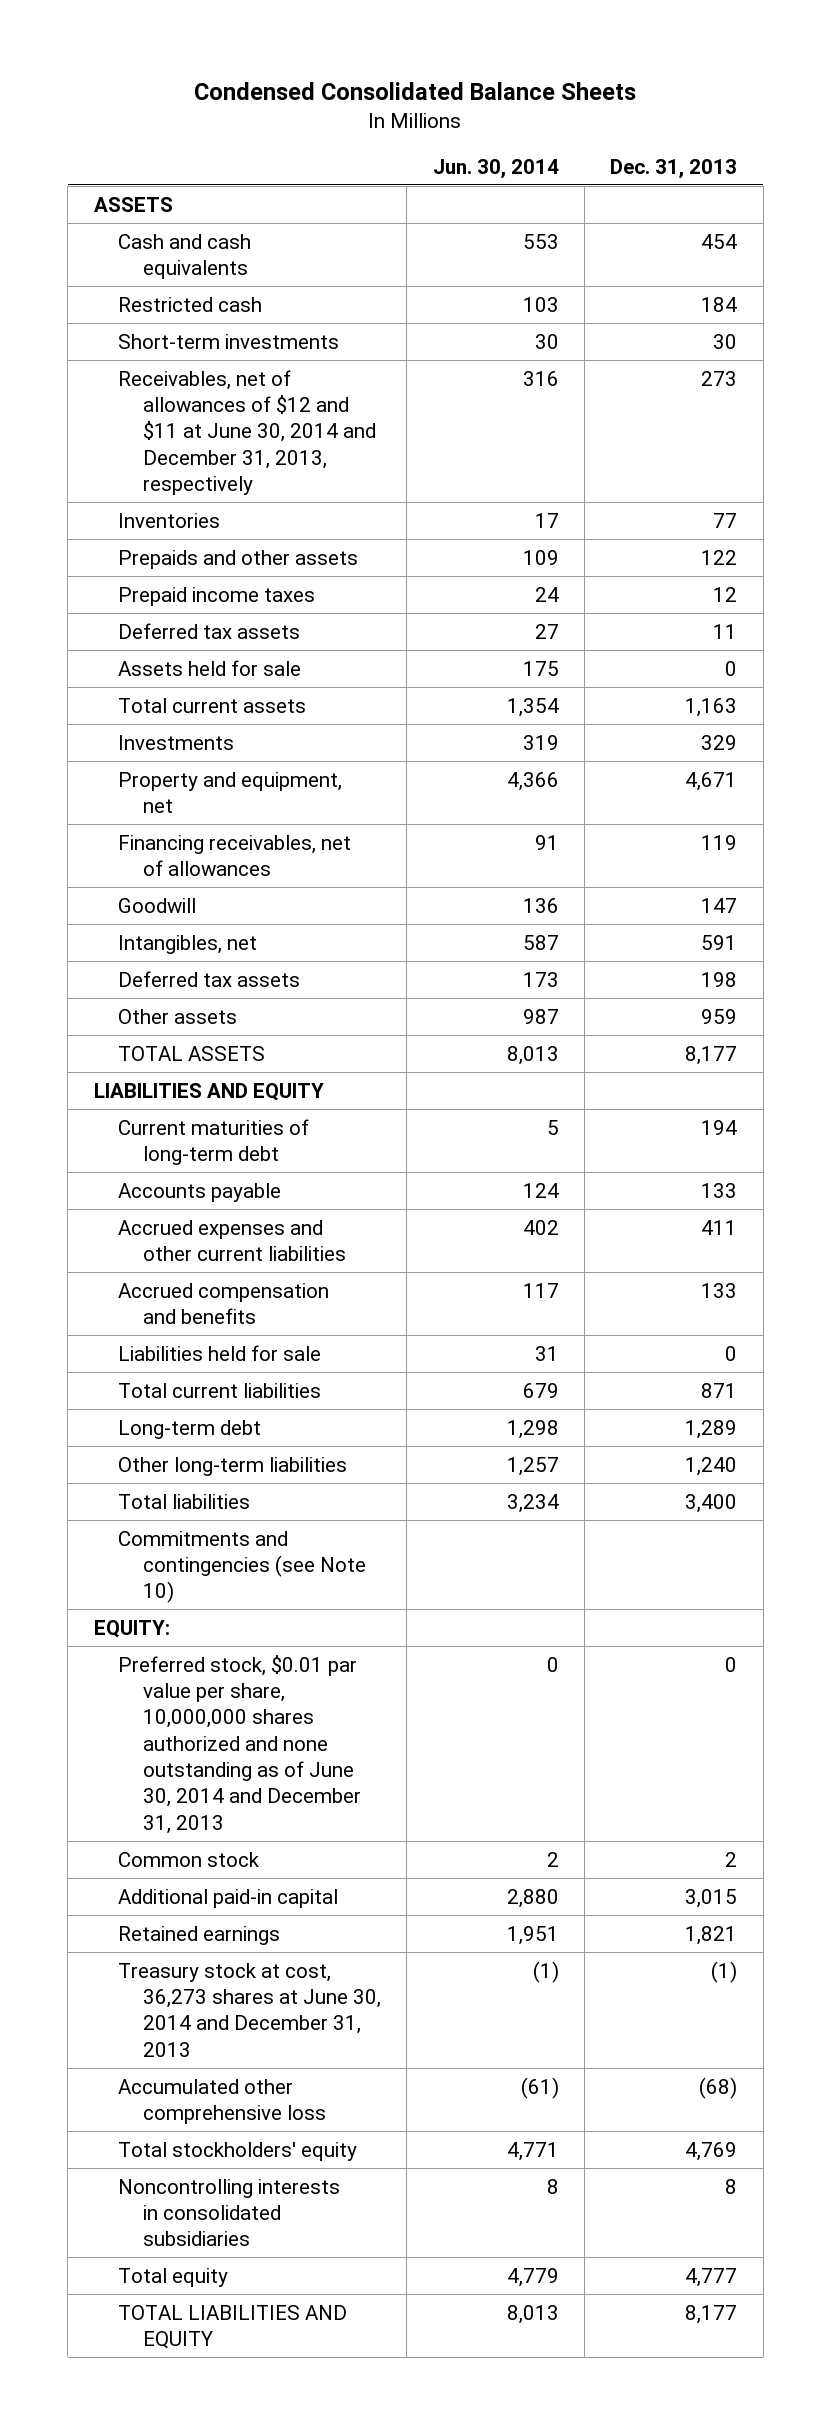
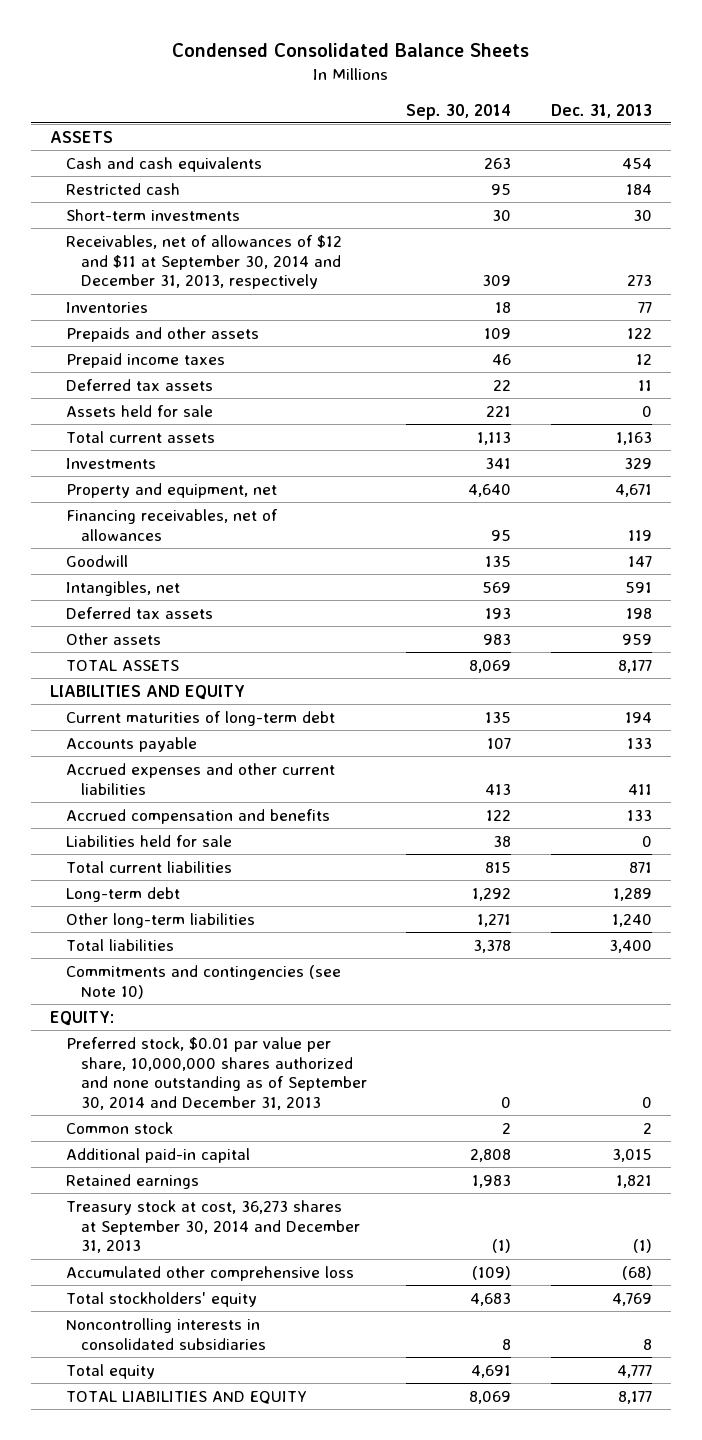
- | Jun. 30, 2014 | Dec. 31, 2013
+ | Sep. 30, 2014 | Dec. 31, 2013
- Receivables, net of allowances of $12 and $11 at June 30, 2014 and December 31, 2013, respectively | 316 | 273
+ Receivables, net of allowances of $12 and $11 at September 30, 2014 and December 31, 2013, respectively | 309 | 273
- Preferred stock, $0.01 par value per share, 10,000,000 shares authorized and none outstanding as of June 30, 2014 and December 31, 2013 | 0 | 0
+ Preferred stock, $0.01 par value per share, 10,000,000 shares authorized and none outstanding as of September 30, 2014 and December 31, 2013 | 0 | 0
- Treasury stock at cost, 36,273 shares at June 30, 2014 and December 31, 2013 | (1) | (1)
+ Treasury stock at cost, 36,273 shares at September 30, 2014 and December 31, 2013 | (1) | (1)

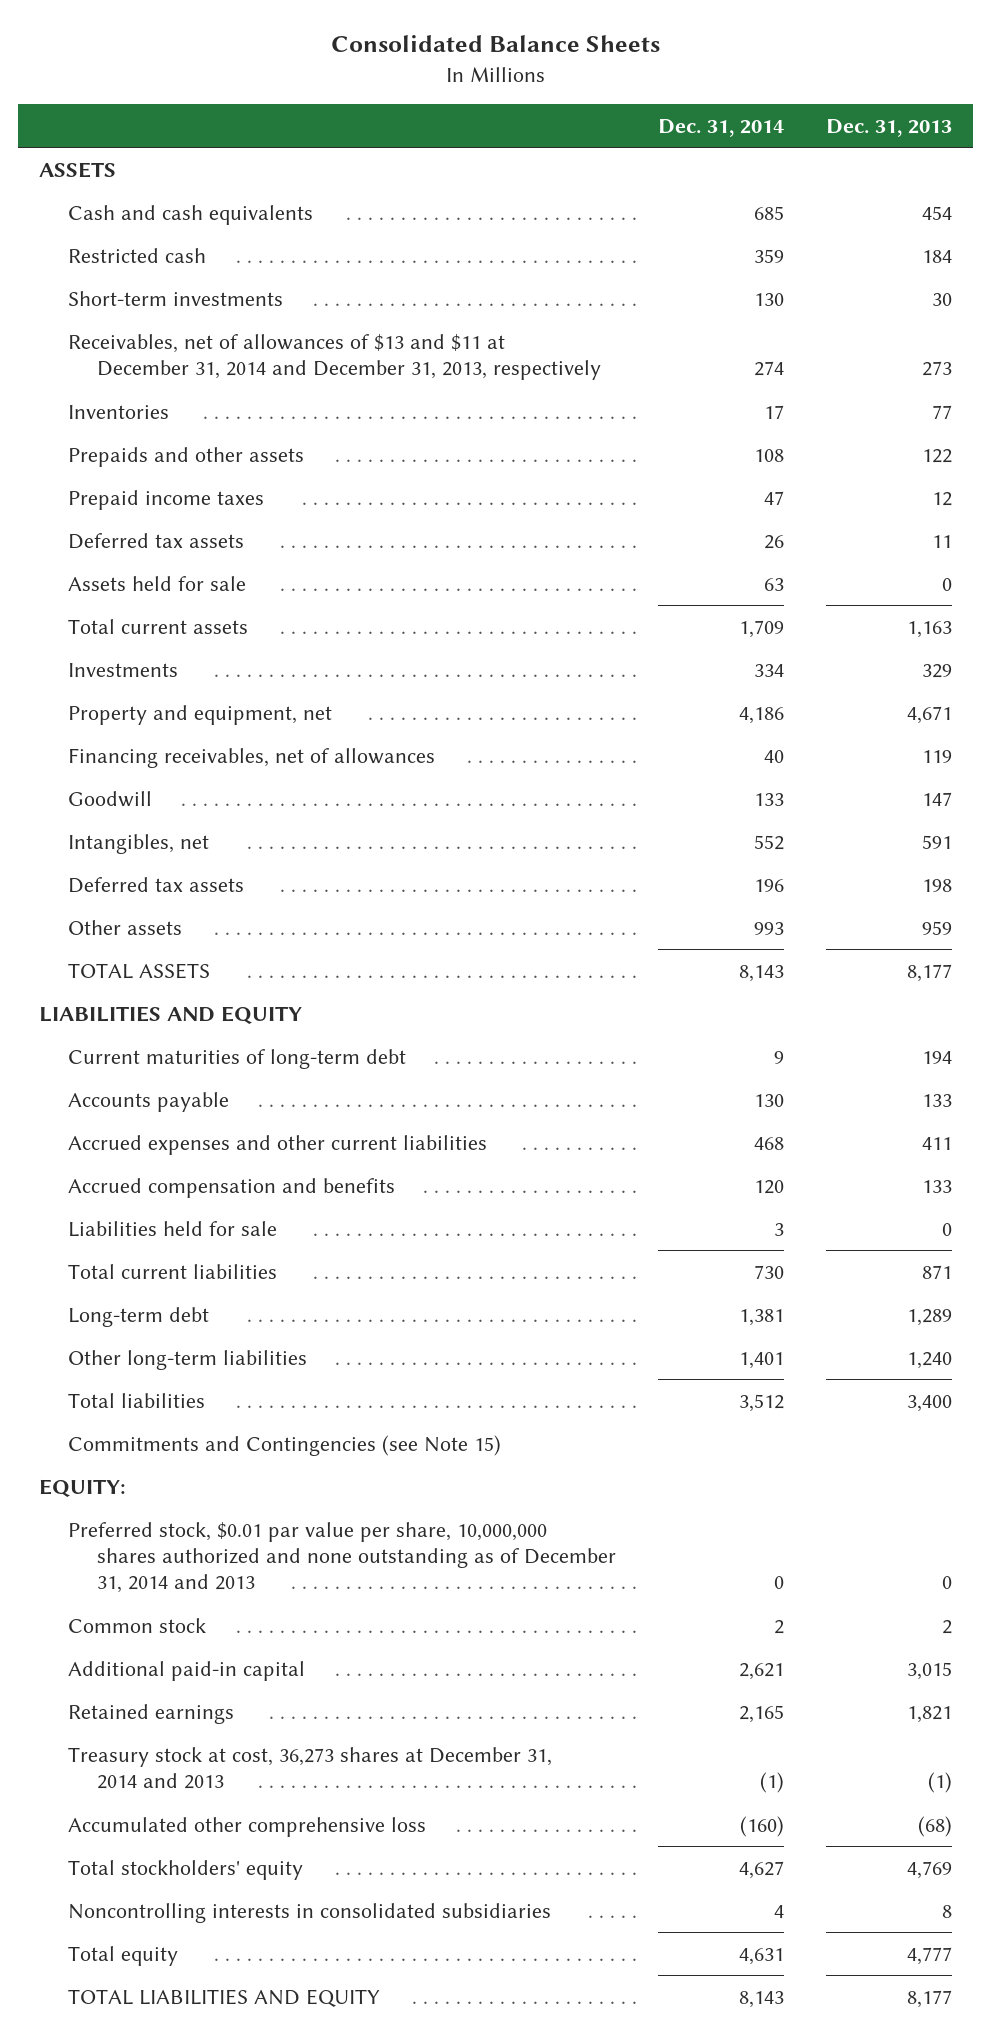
- Condensed Consolidated Balance Sheets
+ Consolidated Balance Sheets
- | Sep. 30, 2014 | Dec. 31, 2013
+ | Dec. 31, 2014 | Dec. 31, 2013
- Receivables, net of allowances of $12 and $11 at September 30, 2014 and December 31, 2013, respectively | 309 | 273
+ Receivables, net of allowances of $13 and $11 at December 31, 2014 and December 31, 2013, respectively | 274 | 273
- Commitments and contingencies (see Note 10)
+ Commitments and Contingencies (see Note 15)
- Preferred stock, $0.01 par value per share, 10,000,000 shares authorized and none outstanding as of September 30, 2014 and December 31, 2013 | 0 | 0
+ Preferred stock, $0.01 par value per share, 10,000,000 shares authorized and none outstanding as of December 31, 2014 and 2013 | 0 | 0
- Treasury stock at cost, 36,273 shares at September 30, 2014 and December 31, 2013 | (1) | (1)
+ Treasury stock at cost, 36,273 shares at December 31, 2014 and 2013 | (1) | (1)

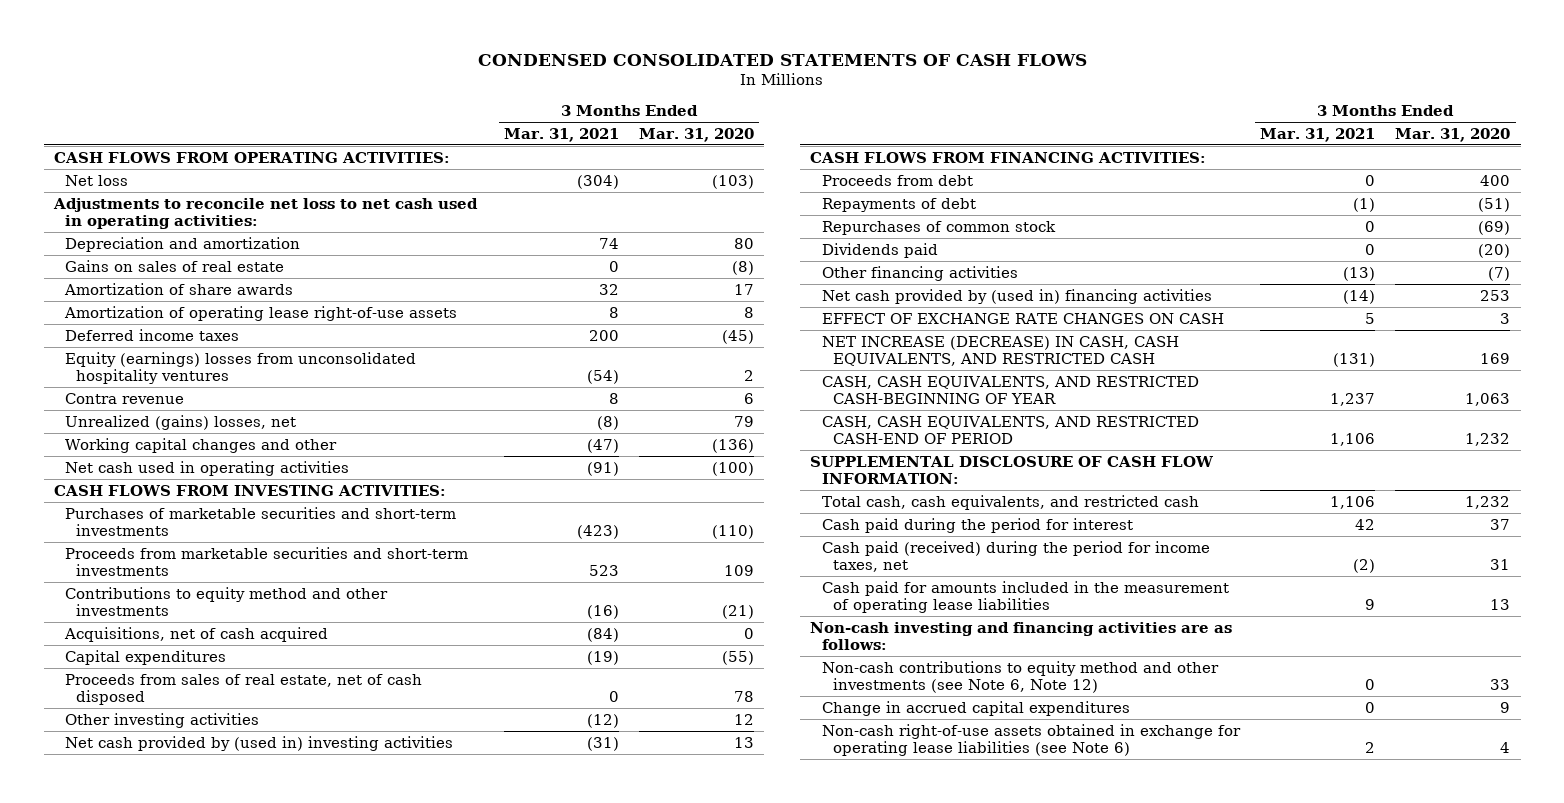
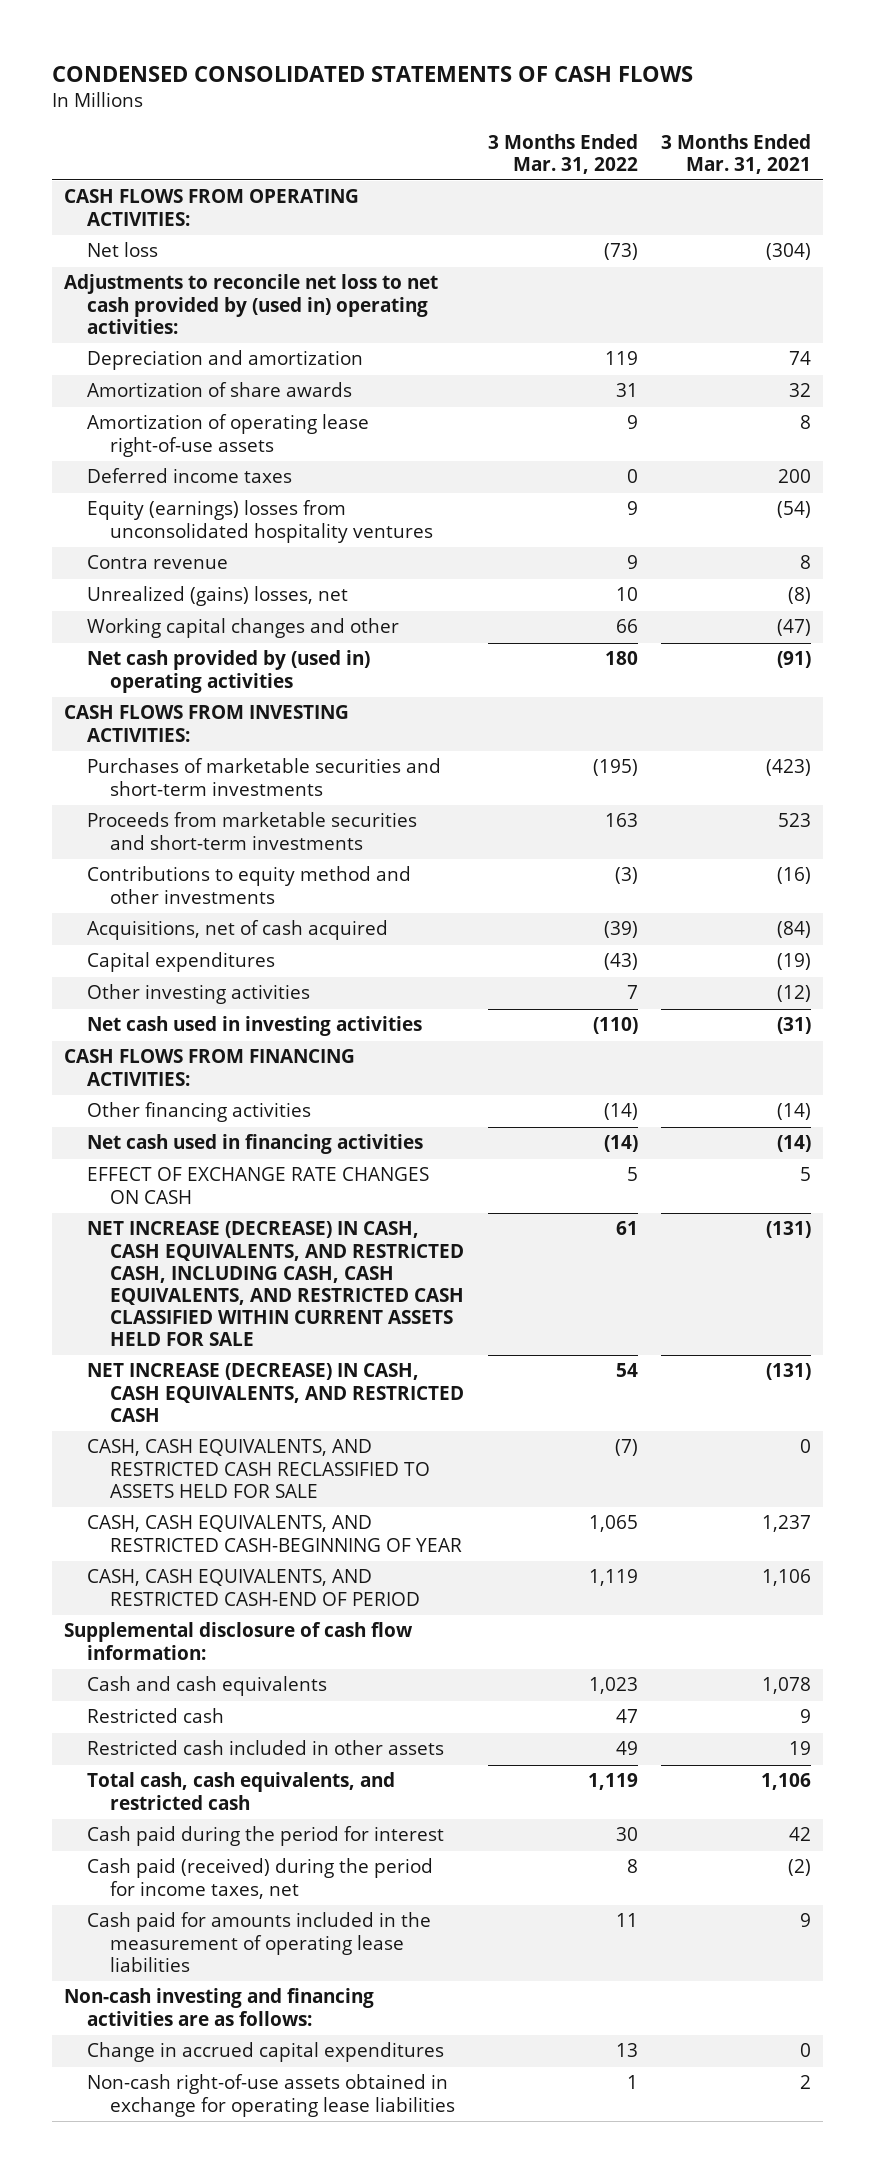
- | 3 Months Ended Mar. 31, 2021 | 3 Months Ended Mar. 31, 2020
+ | 3 Months Ended Mar. 31, 2022 | 3 Months Ended Mar. 31, 2021
- Adjustments to reconcile net loss to net cash used in operating activities:
+ Adjustments to reconcile net loss to net cash provided by (used in) operating activities:
- Gains on sales of real estate | 0 | (8)
- Net cash used in operating activities | (91) | (100)
+ Net cash provided by (used in) operating activities | 180 | (91)
- Proceeds from sales of real estate, net of cash disposed | 0 | 78
- Net cash provided by (used in) investing activities | (31) | 13
+ Net cash used in investing activities | (110) | (31)
- Proceeds from debt | 0 | 400
- Repayments of debt | (1) | (51)
- Repurchases of common stock | 0 | (69)
- Dividends paid | 0 | (20)
- Other financing activities | (13) | (7)
- Net cash provided by (used in) financing activities | (14) | 253
+ Other financing activities | (14) | (14)
+ Net cash used in financing activities | (14) | (14)
+ NET INCREASE (DECREASE) IN CASH, CASH EQUIVALENTS, AND RESTRICTED CASH, INCLUDING CASH, CASH EQUIVALENTS, AND RESTRICTED CASH CLASSIFIED WITHIN CURRENT ASSETS HELD FOR SALE | 61 | (131)
+ CASH, CASH EQUIVALENTS, AND RESTRICTED CASH RECLASSIFIED TO ASSETS HELD FOR SALE | (7) | 0
- SUPPLEMENTAL DISCLOSURE OF CASH FLOW INFORMATION:
+ Supplemental disclosure of cash flow information:
+ Cash and cash equivalents | 1,023 | 1,078
+ Restricted cash | 47 | 9
+ Restricted cash included in other assets | 49 | 19
- Non-cash contributions to equity method and other investments (see Note 6, Note 12) | 0 | 33
- Non-cash right-of-use assets obtained in exchange for operating lease liabilities (see Note 6) | 2 | 4
+ Non-cash right-of-use assets obtained in exchange for operating lease liabilities | 1 | 2

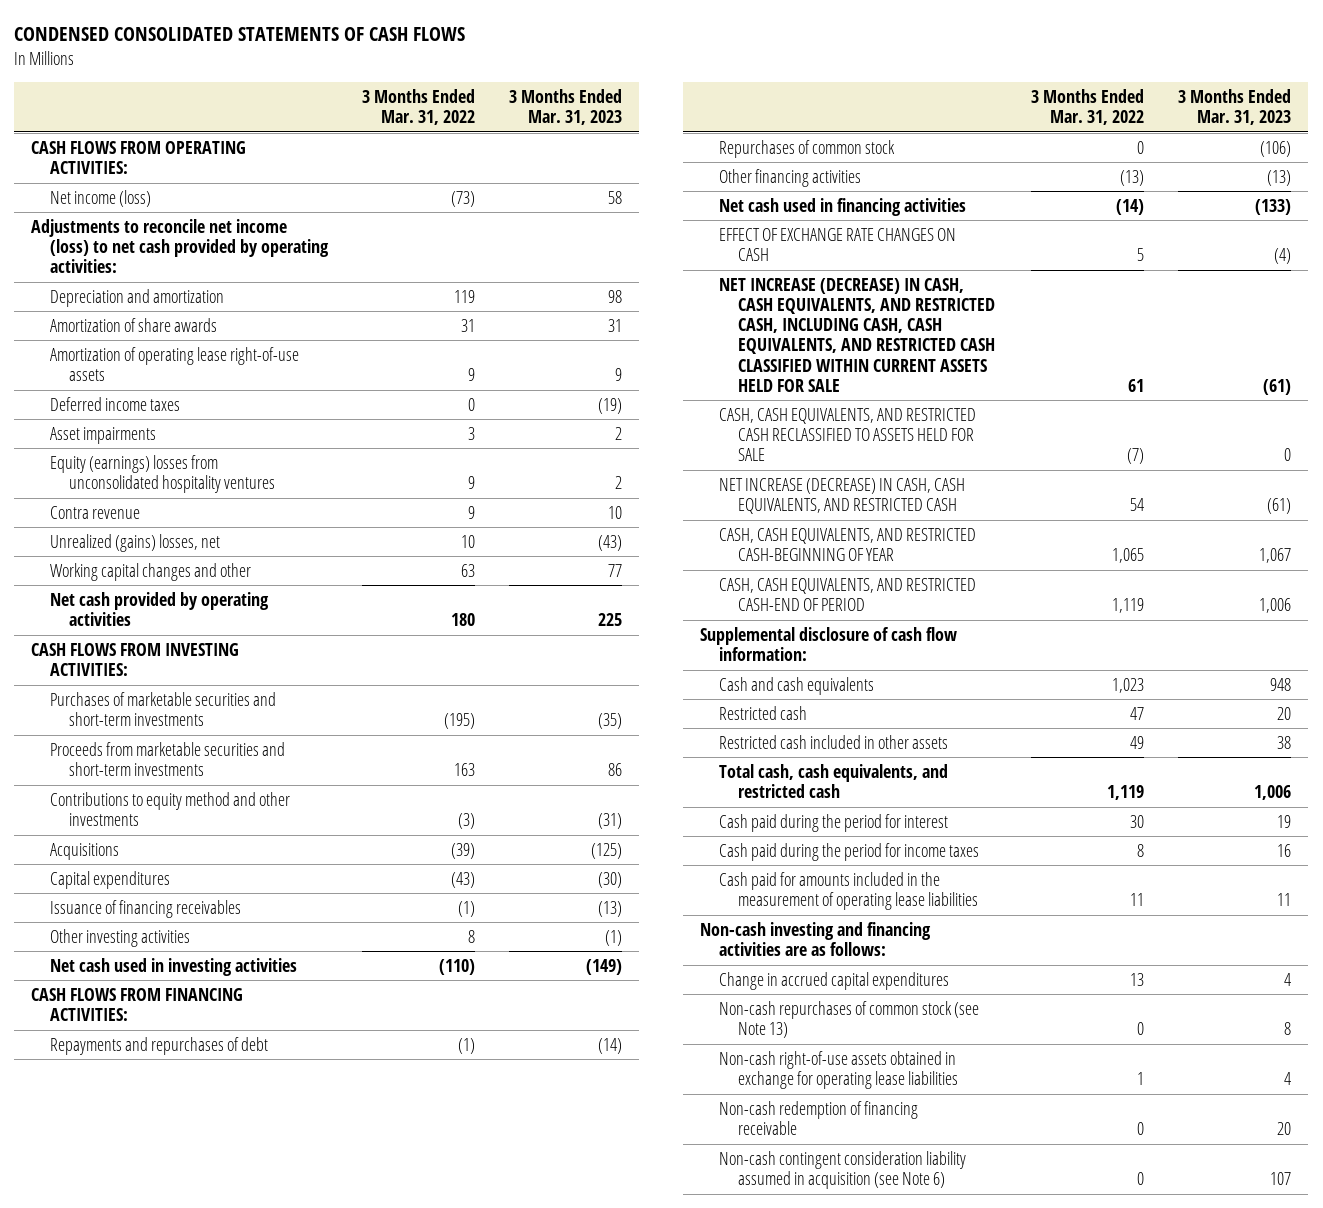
- | 3 Months Ended Mar. 31, 2022 | 3 Months Ended Mar. 31, 2021
+ | 3 Months Ended Mar. 31, 2022 | 3 Months Ended Mar. 31, 2023
- Net loss | (73) | (304)
- Adjustments to reconcile net loss to net cash provided by (used in) operating activities:
+ Net income (loss) | (73) | 58
+ Adjustments to reconcile net income (loss) to net cash provided by operating activities:
+ Asset impairments | 3 | 2
- Working capital changes and other | 66 | (47)
- Net cash provided by (used in) operating activities | 180 | (91)
+ Working capital changes and other | 63 | 77
+ Net cash provided by operating activities | 180 | 225
- Acquisitions, net of cash acquired | (39) | (84)
+ Acquisitions | (39) | (125)
- Other investing activities | 7 | (12)
+ Issuance of financing receivables | (1) | (13)
+ Other investing activities | 8 | (1)
- Other financing activities | (14) | (14)
+ Repayments and repurchases of debt | (1) | (14)
+ Repurchases of common stock | 0 | (106)
+ Other financing activities | (13) | (13)
moved down: NET INCREASE (DECREASE) IN CASH, CASH EQUIVALENTS, AND RESTRICTED CASH | 54 | (61)
- Cash paid (received) during the period for income taxes, net | 8 | (2)
+ Cash paid during the period for income taxes | 8 | 16
+ Non-cash repurchases of common stock (see Note 13) | 0 | 8
+ Non-cash redemption of financing receivable | 0 | 20
+ Non-cash contingent consideration liability assumed in acquisition (see Note 6) | 0 | 107

